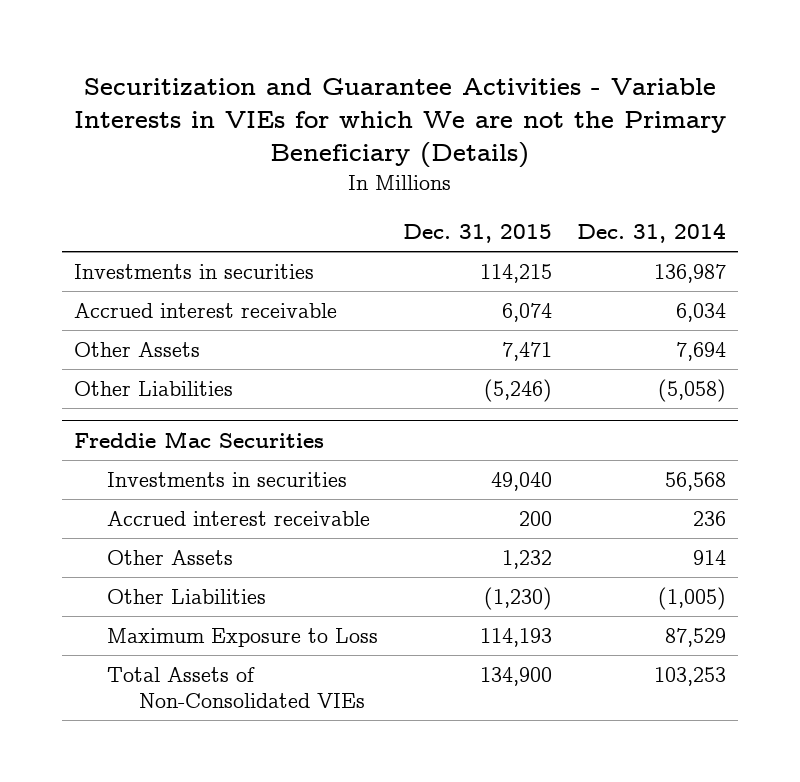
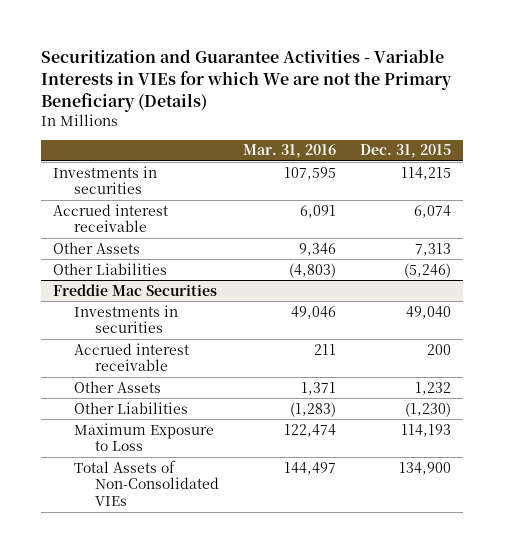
- | Dec. 31, 2015 | Dec. 31, 2014
+ | Mar. 31, 2016 | Dec. 31, 2015
- Other Assets | 7,471 | 7,694
+ Other Assets | 9,346 | 7,313

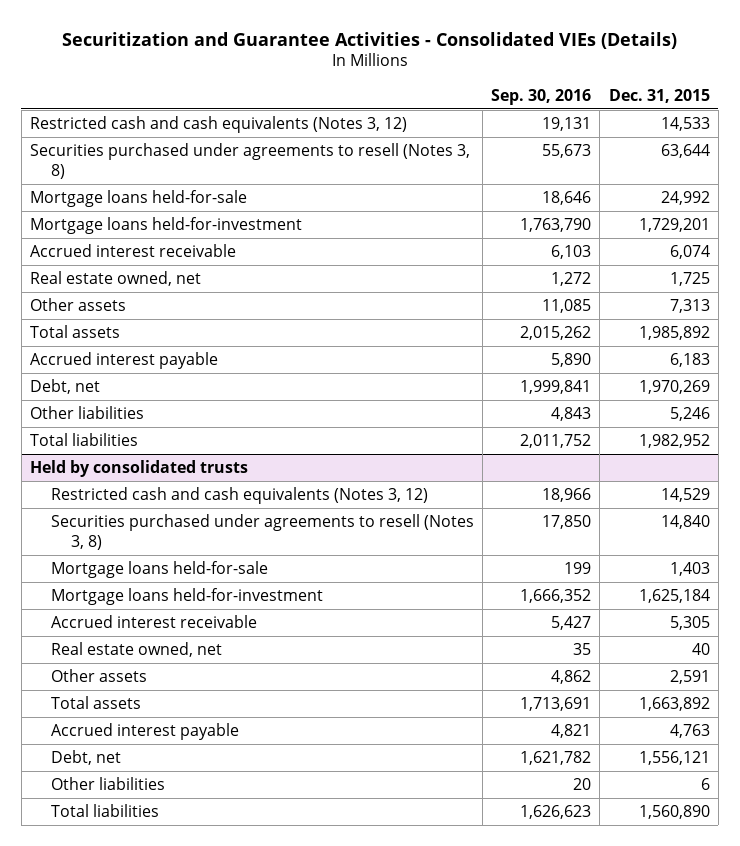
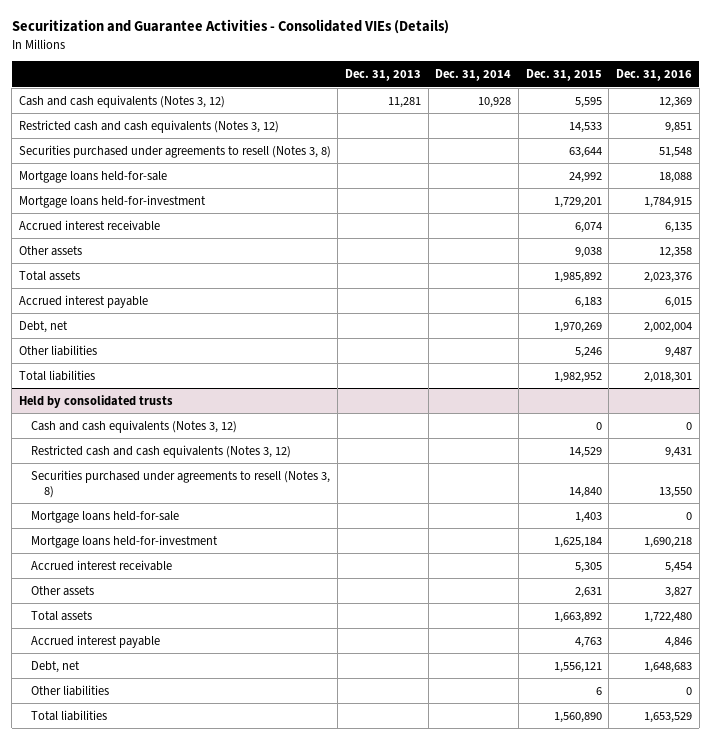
- | Sep. 30, 2016 | Dec. 31, 2015
+ | Dec. 31, 2013 | Dec. 31, 2014 | Dec. 31, 2015 | Dec. 31, 2016
+ Cash and cash equivalents (Notes 3, 12) | 11,281 | 10,928 | 5,595 | 12,369
- Real estate owned, net | 1,272 | 1,725
- Other assets | 11,085 | 7,313
+ Other assets | | | 9,038 | 12,358
@ Held by consolidated trusts
+ Cash and cash equivalents (Notes 3, 12) | | | 0 | 0
- Real estate owned, net | 35 | 40
- Other assets | 4,862 | 2,591
+ Other assets | | | 2,631 | 3,827

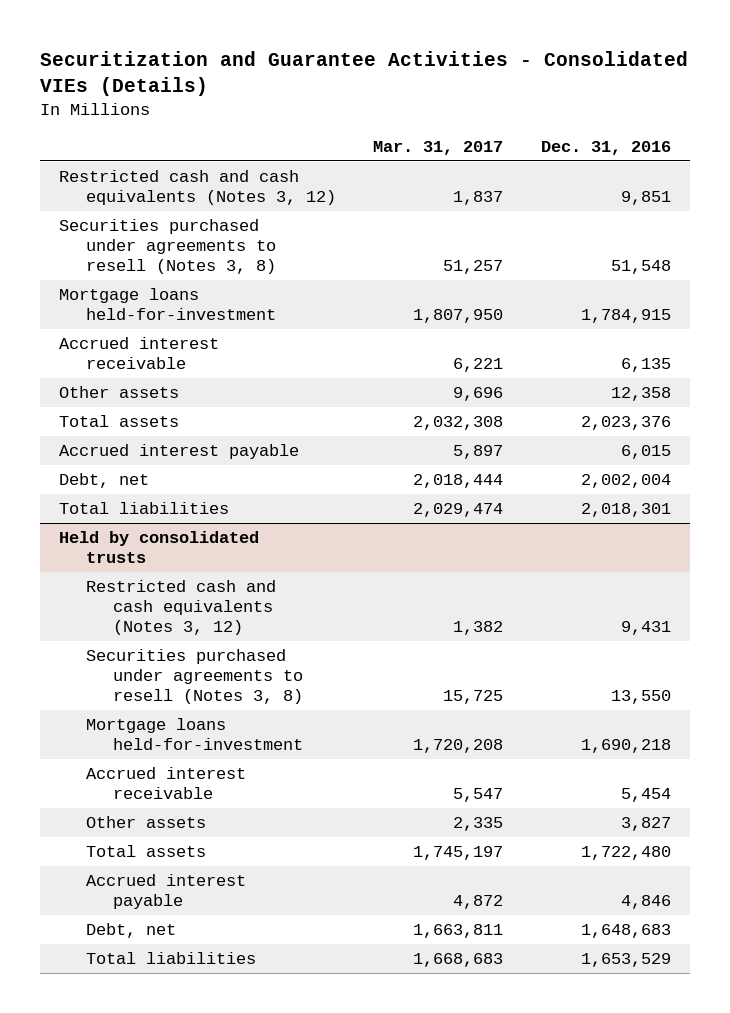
- | Dec. 31, 2013 | Dec. 31, 2014 | Dec. 31, 2015 | Dec. 31, 2016
+ | Mar. 31, 2017 | Dec. 31, 2016
- Cash and cash equivalents (Notes 3, 12) | 11,281 | 10,928 | 5,595 | 12,369
- Mortgage loans held-for-sale | | | 24,992 | 18,088
- Other liabilities | | | 5,246 | 9,487
@ Held by consolidated trusts
- Cash and cash equivalents (Notes 3, 12) | | | 0 | 0
- Mortgage loans held-for-sale | | | 1,403 | 0
- Other liabilities | | | 6 | 0

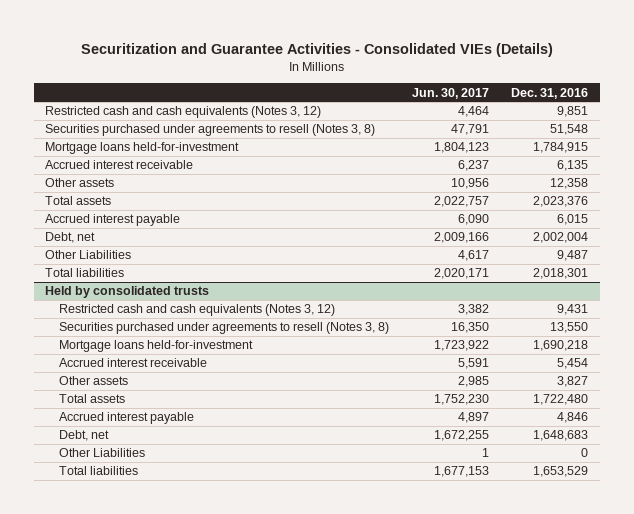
- | Mar. 31, 2017 | Dec. 31, 2016
+ | Jun. 30, 2017 | Dec. 31, 2016
+ Other Liabilities | 4,617 | 9,487
@ Held by consolidated trusts
+ Other Liabilities | 1 | 0

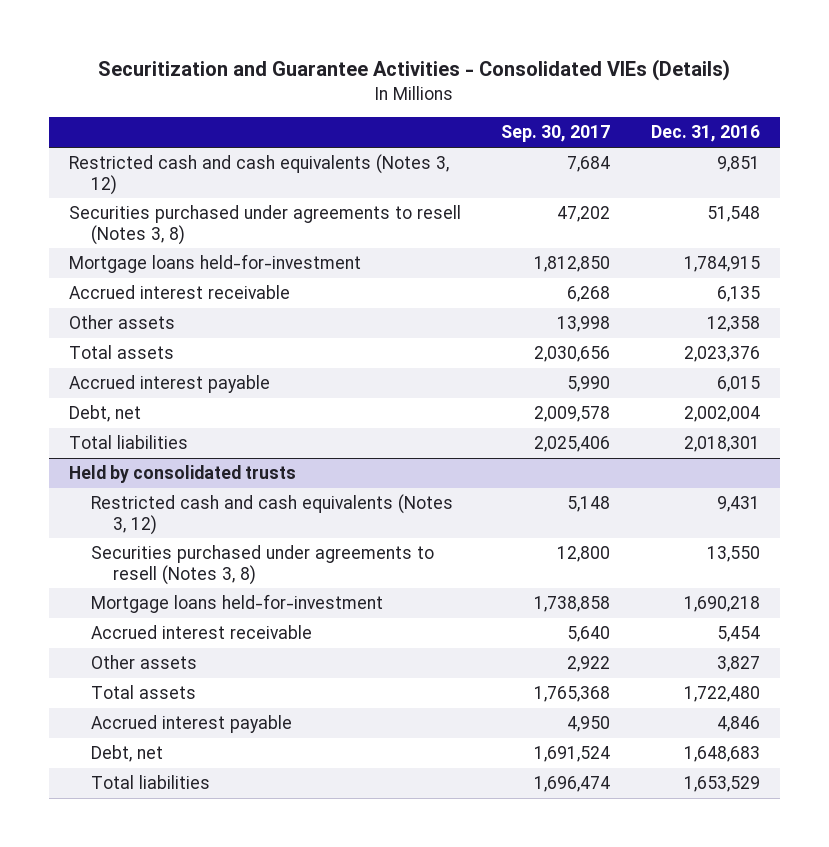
- | Jun. 30, 2017 | Dec. 31, 2016
+ | Sep. 30, 2017 | Dec. 31, 2016
- Other Liabilities | 4,617 | 9,487
@ Held by consolidated trusts
- Other Liabilities | 1 | 0

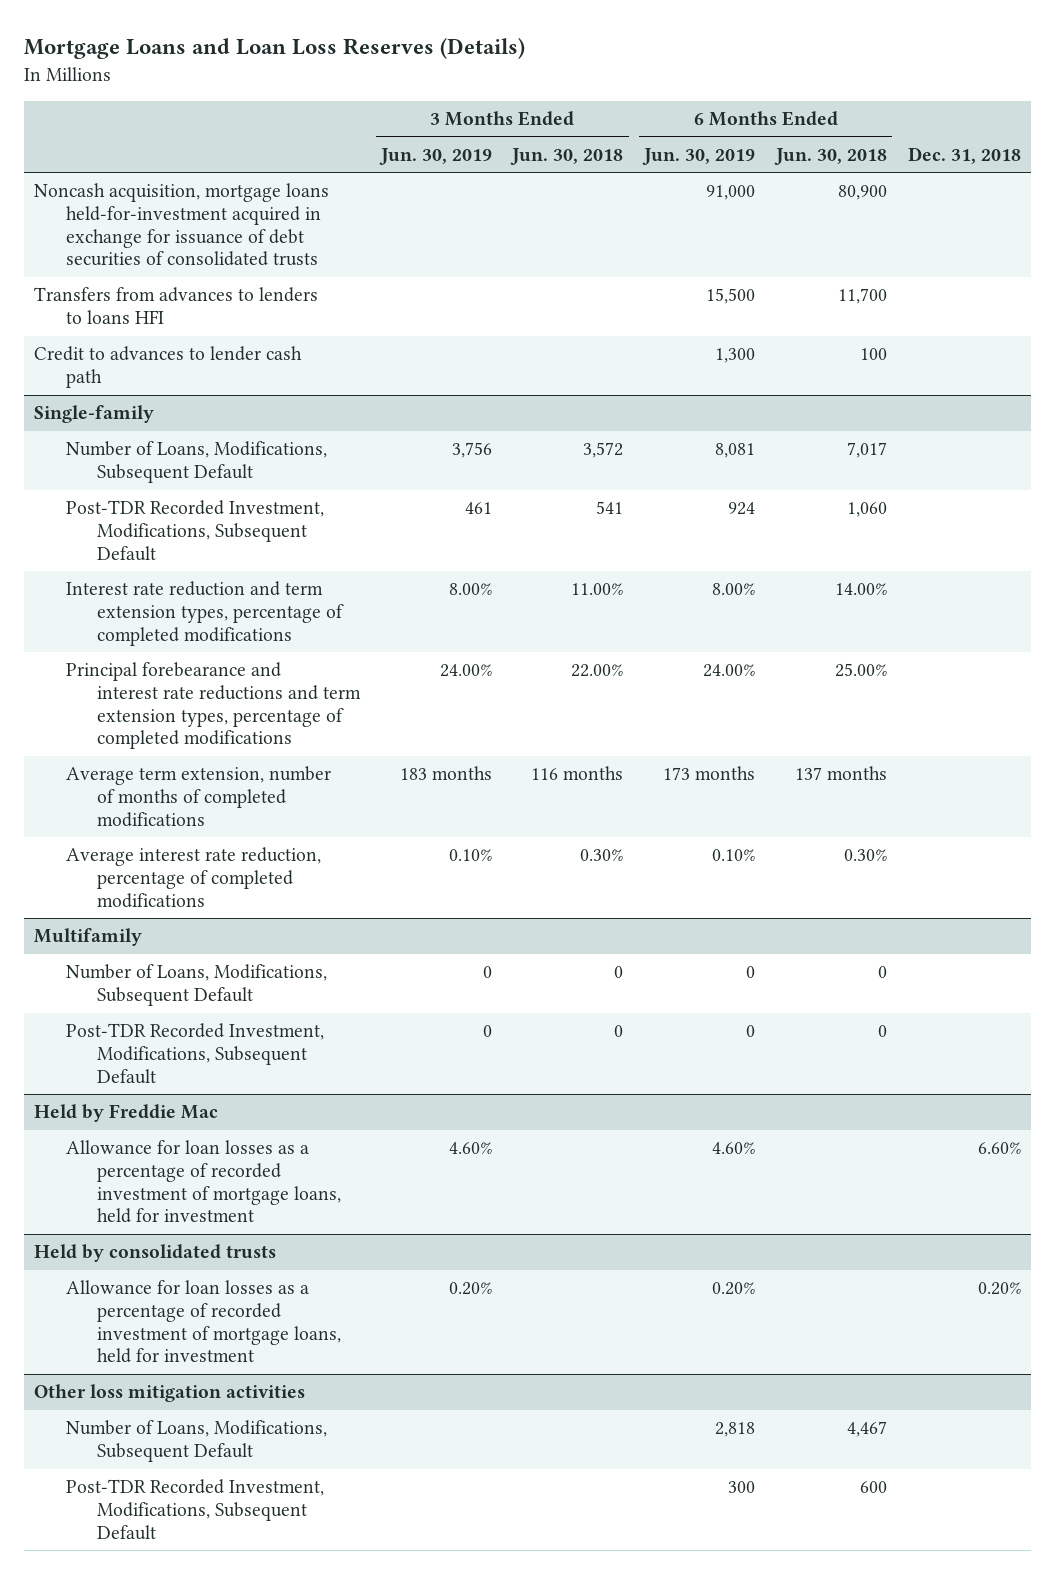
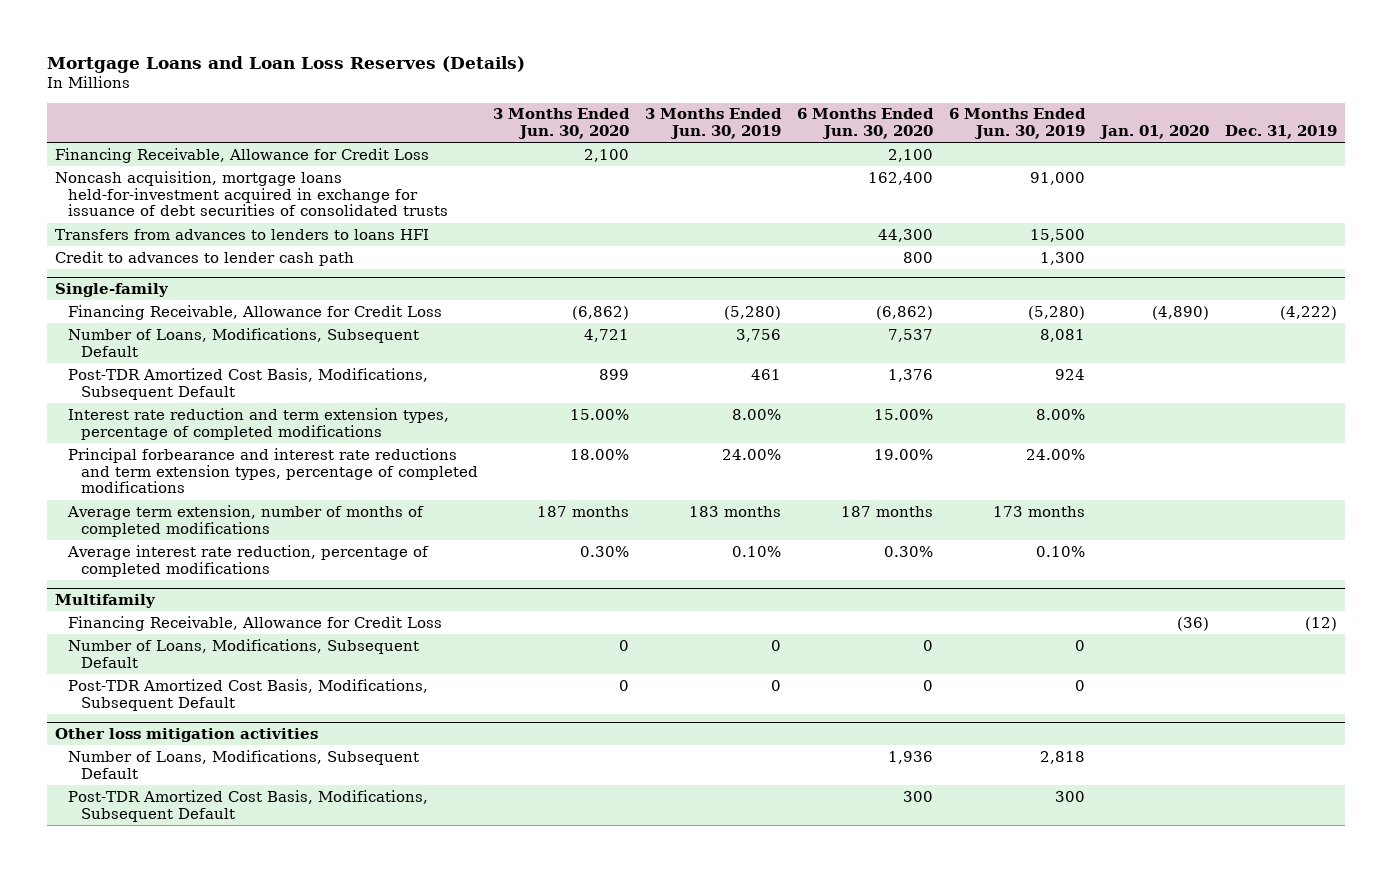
- | 3 Months Ended Jun. 30, 2019 | 3 Months Ended Jun. 30, 2018 | 6 Months Ended Jun. 30, 2019 | 6 Months Ended Jun. 30, 2018 | Dec. 31, 2018
+ | 3 Months Ended Jun. 30, 2020 | 3 Months Ended Jun. 30, 2019 | 6 Months Ended Jun. 30, 2020 | 6 Months Ended Jun. 30, 2019 | Jan. 01, 2020 | Dec. 31, 2019
+ Financing Receivable, Allowance for Credit Loss | 2,100 | | 2,100 | | |
@ Single-family
+ Financing Receivable, Allowance for Credit Loss | (6,862) | (5,280) | (6,862) | (5,280) | (4,890) | (4,222)
- Post-TDR Recorded Investment, Modifications, Subsequent Default | 461 | 541 | 924 | 1,060 |
+ Post-TDR Amortized Cost Basis, Modifications, Subsequent Default | 899 | 461 | 1,376 | 924 | |
- Principal forebearance and interest rate reductions and term extension types, percentage of completed modifications | 24.00% | 22.00% | 24.00% | 25.00% |
+ Principal forbearance and interest rate reductions and term extension types, percentage of completed modifications | 18.00% | 24.00% | 19.00% | 24.00% | |
@ Multifamily
+ Financing Receivable, Allowance for Credit Loss | | | | | (36) | (12)
- Post-TDR Recorded Investment, Modifications, Subsequent Default | 0 | 0 | 0 | 0 |
- Held by Freddie Mac
- Allowance for loan losses as a percentage of recorded investment of mortgage loans, held for investment | 4.60% | | 4.60% | | 6.60%
- Held by consolidated trusts
- Allowance for loan losses as a percentage of recorded investment of mortgage loans, held for investment | 0.20% | | 0.20% | | 0.20%
@ Multifamily
+ Post-TDR Amortized Cost Basis, Modifications, Subsequent Default | 0 | 0 | 0 | 0 | |
@ Other loss mitigation activities
- Post-TDR Recorded Investment, Modifications, Subsequent Default | | | 300 | 600 |
+ Post-TDR Amortized Cost Basis, Modifications, Subsequent Default | | | 300 | 300 | |

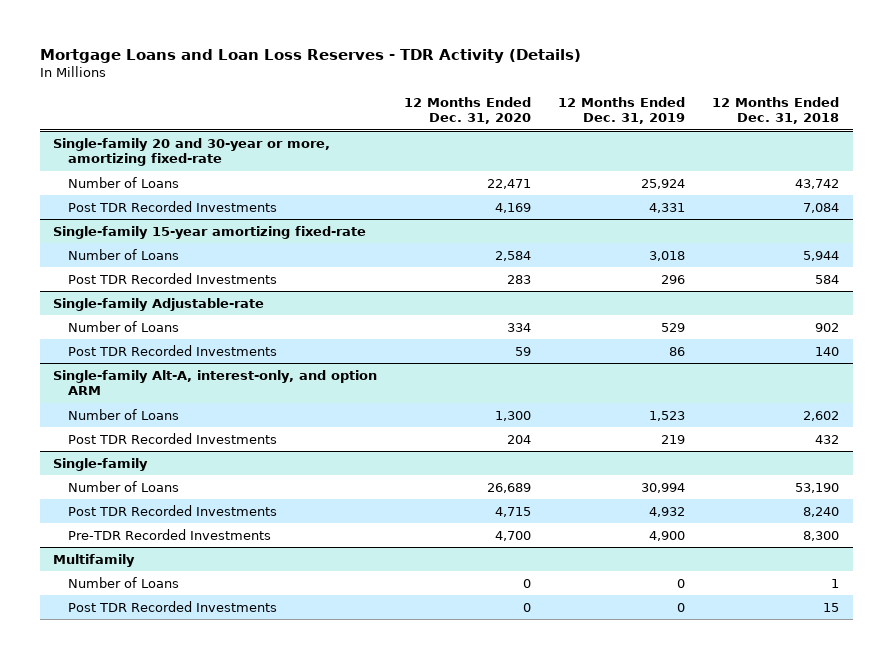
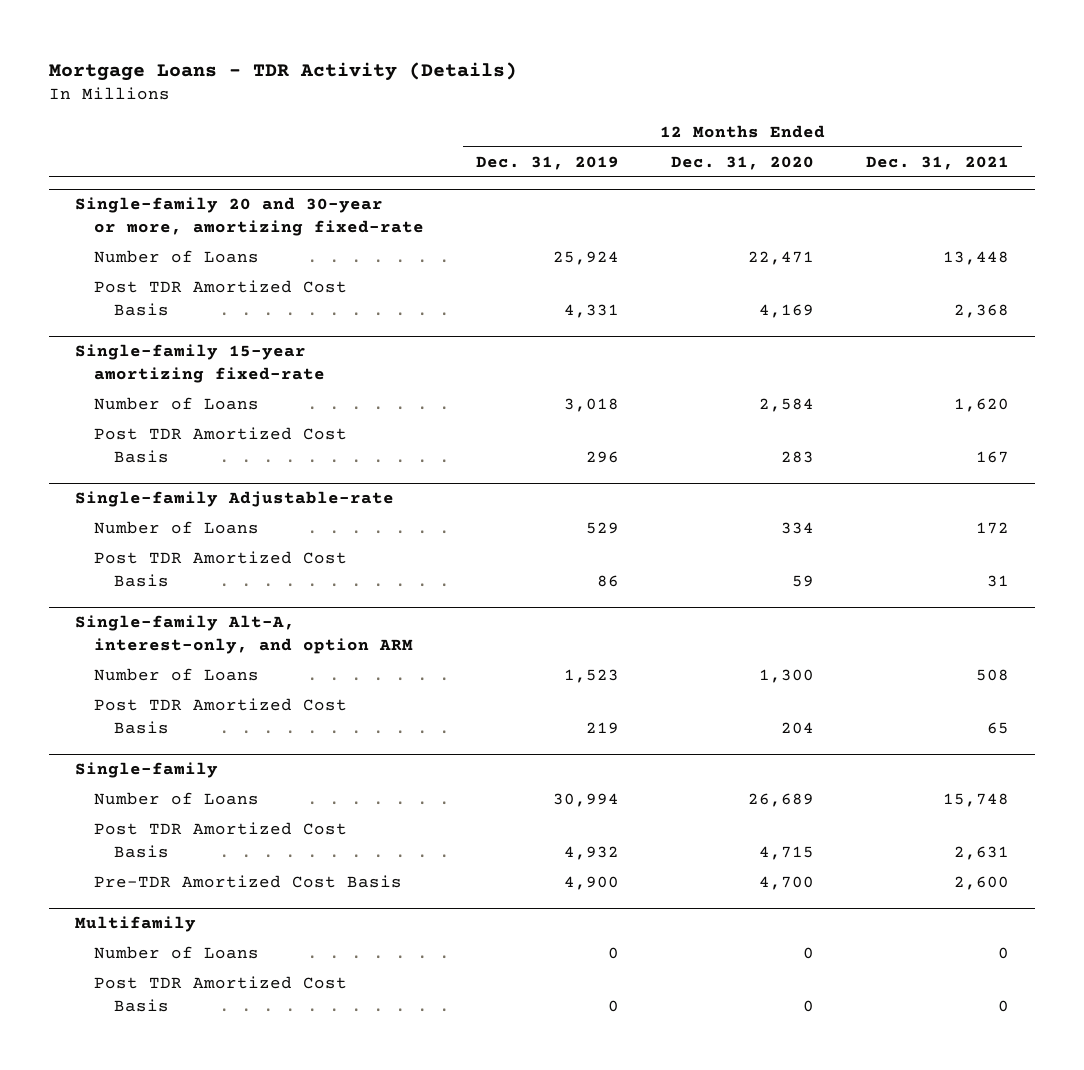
- Mortgage Loans and Loan Loss Reserves - TDR Activity (Details)
+ Mortgage Loans - TDR Activity (Details)
- | 12 Months Ended Dec. 31, 2020 | 12 Months Ended Dec. 31, 2019 | 12 Months Ended Dec. 31, 2018
+ | 12 Months Ended Dec. 31, 2019 | 12 Months Ended Dec. 31, 2020 | 12 Months Ended Dec. 31, 2021
@ Single-family 20 and 30-year or more, amortizing fixed-rate
- Post TDR Recorded Investments | 4,169 | 4,331 | 7,084
+ Post TDR Amortized Cost Basis | 4,331 | 4,169 | 2,368
@ Single-family 15-year amortizing fixed-rate
- Post TDR Recorded Investments | 283 | 296 | 584
+ Post TDR Amortized Cost Basis | 296 | 283 | 167
@ Single-family Adjustable-rate
- Post TDR Recorded Investments | 59 | 86 | 140
+ Post TDR Amortized Cost Basis | 86 | 59 | 31
@ Single-family Alt-A, interest-only, and option ARM
- Post TDR Recorded Investments | 204 | 219 | 432
+ Post TDR Amortized Cost Basis | 219 | 204 | 65
@ Single-family
- Post TDR Recorded Investments | 4,715 | 4,932 | 8,240
- Pre-TDR Recorded Investments | 4,700 | 4,900 | 8,300
+ Post TDR Amortized Cost Basis | 4,932 | 4,715 | 2,631
+ Pre-TDR Amortized Cost Basis | 4,900 | 4,700 | 2,600
@ Multifamily
- Post TDR Recorded Investments | 0 | 0 | 15
+ Post TDR Amortized Cost Basis | 0 | 0 | 0

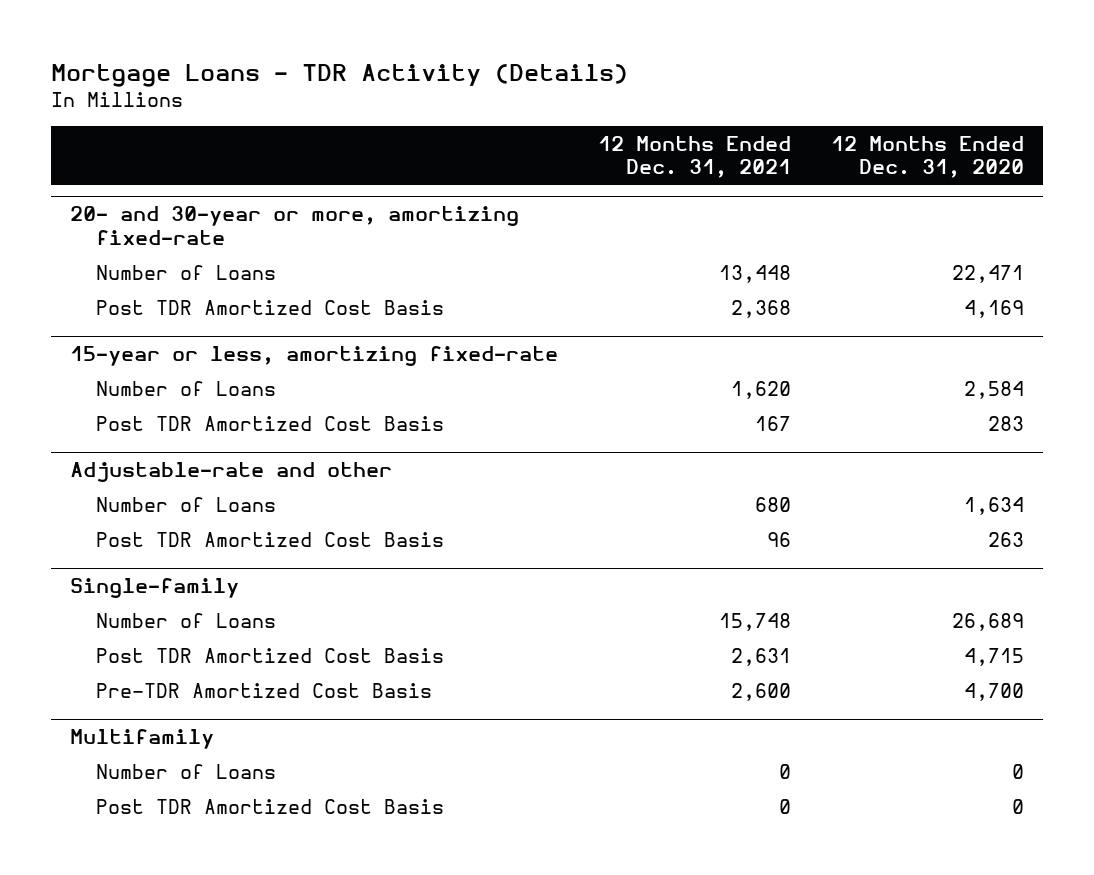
- | 12 Months Ended Dec. 31, 2019 | 12 Months Ended Dec. 31, 2020 | 12 Months Ended Dec. 31, 2021
+ | 12 Months Ended Dec. 31, 2021 | 12 Months Ended Dec. 31, 2020
- Single-family 20 and 30-year or more, amortizing fixed-rate
+ 20- and 30-year or more, amortizing fixed-rate
- Single-family 15-year amortizing fixed-rate
+ 15-year or less, amortizing fixed-rate
- Single-family Adjustable-rate
- Number of Loans | 529 | 334 | 172
- Post TDR Amortized Cost Basis | 86 | 59 | 31
- Single-family Alt-A, interest-only, and option ARM
- Number of Loans | 1,523 | 1,300 | 508
- Post TDR Amortized Cost Basis | 219 | 204 | 65
+ Adjustable-rate and other
+ Number of Loans | 680 | 1,634
+ Post TDR Amortized Cost Basis | 96 | 263

